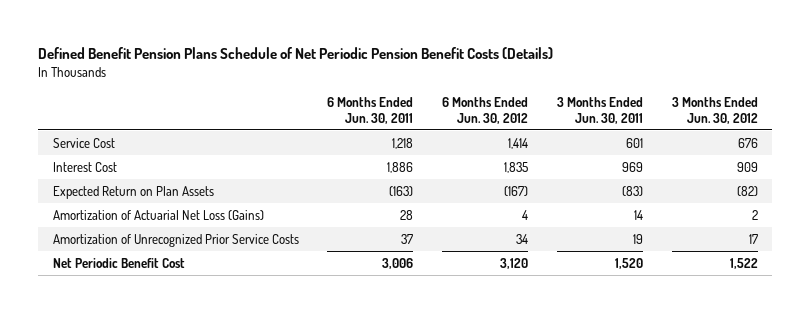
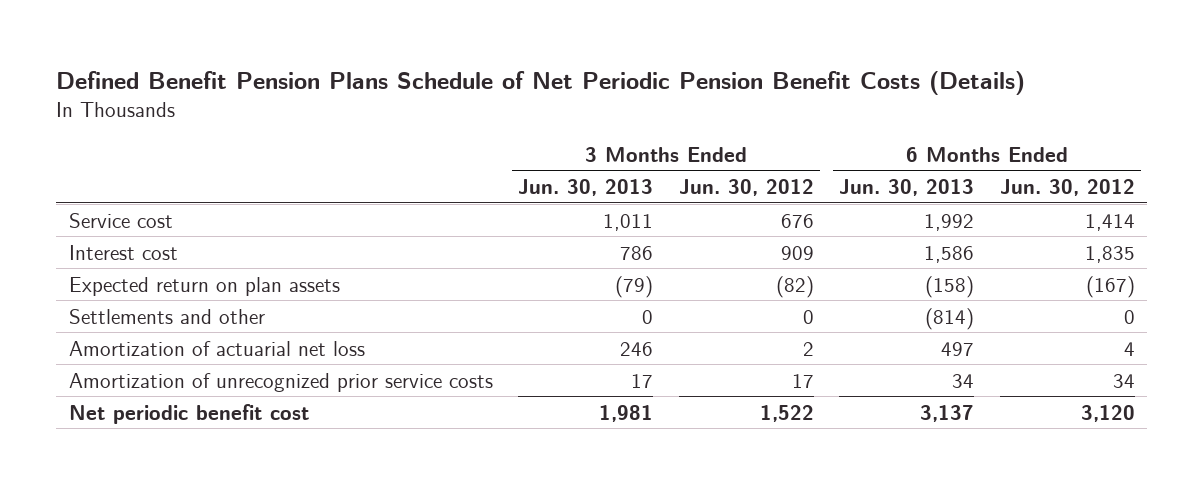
- | 6 Months Ended Jun. 30, 2011 | 6 Months Ended Jun. 30, 2012 | 3 Months Ended Jun. 30, 2011 | 3 Months Ended Jun. 30, 2012
+ | 3 Months Ended Jun. 30, 2013 | 3 Months Ended Jun. 30, 2012 | 6 Months Ended Jun. 30, 2013 | 6 Months Ended Jun. 30, 2012
- Service Cost | 1,218 | 1,414 | 601 | 676
- Interest Cost | 1,886 | 1,835 | 969 | 909
- Expected Return on Plan Assets | (163) | (167) | (83) | (82)
- Amortization of Actuarial Net Loss (Gains) | 28 | 4 | 14 | 2
- Amortization of Unrecognized Prior Service Costs | 37 | 34 | 19 | 17
- Net Periodic Benefit Cost | 3,006 | 3,120 | 1,520 | 1,522
+ Service cost | 1,011 | 676 | 1,992 | 1,414
+ Interest cost | 786 | 909 | 1,586 | 1,835
+ Expected return on plan assets | (79) | (82) | (158) | (167)
+ Settlements and other | 0 | 0 | (814) | 0
+ Amortization of actuarial net loss | 246 | 2 | 497 | 4
+ Amortization of unrecognized prior service costs | 17 | 17 | 34 | 34
+ Net periodic benefit cost | 1,981 | 1,522 | 3,137 | 3,120

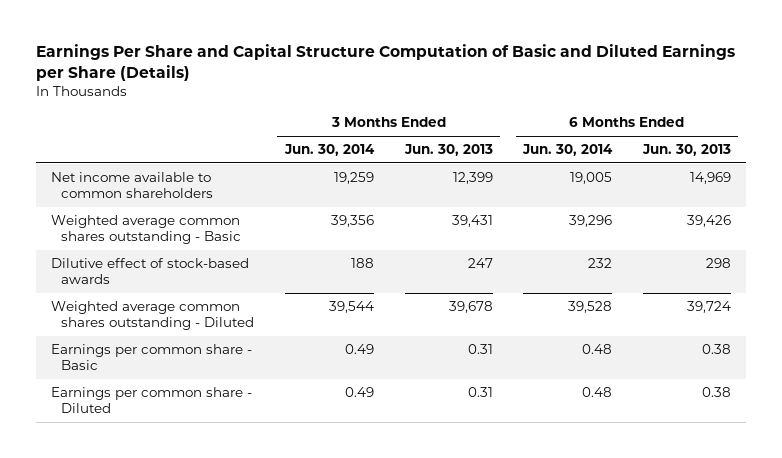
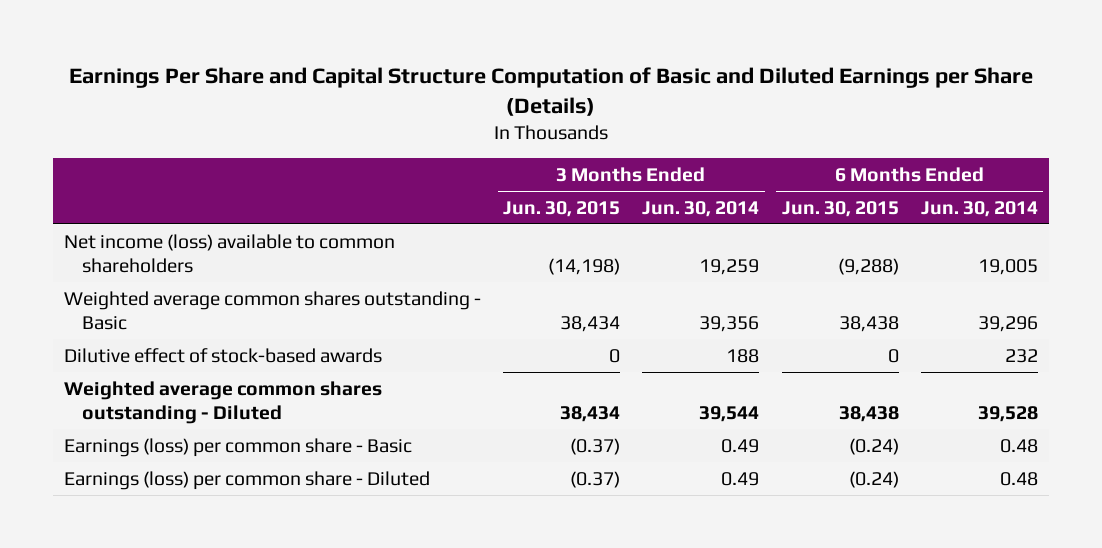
- | 3 Months Ended Jun. 30, 2014 | 3 Months Ended Jun. 30, 2013 | 6 Months Ended Jun. 30, 2014 | 6 Months Ended Jun. 30, 2013
+ | 3 Months Ended Jun. 30, 2015 | 3 Months Ended Jun. 30, 2014 | 6 Months Ended Jun. 30, 2015 | 6 Months Ended Jun. 30, 2014
- Net income available to common shareholders | 19,259 | 12,399 | 19,005 | 14,969
+ Net income (loss) available to common shareholders | (14,198) | 19,259 | (9,288) | 19,005
- Earnings per common share - Basic | 0.49 | 0.31 | 0.48 | 0.38
- Earnings per common share - Diluted | 0.49 | 0.31 | 0.48 | 0.38
+ Earnings (loss) per common share - Basic | (0.37) | 0.49 | (0.24) | 0.48
+ Earnings (loss) per common share - Diluted | (0.37) | 0.49 | (0.24) | 0.48

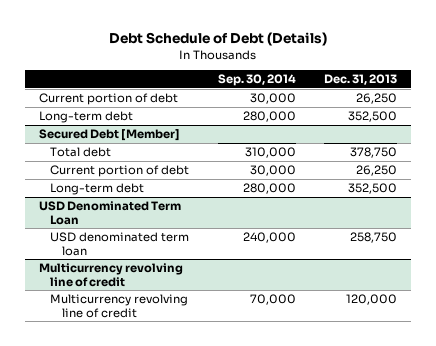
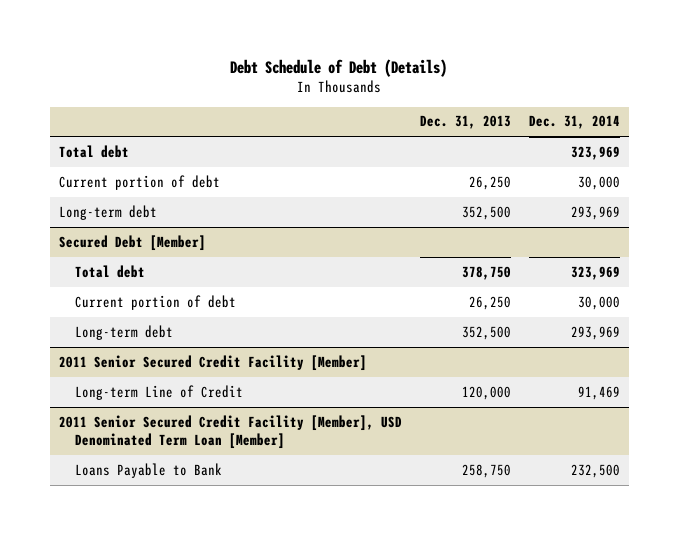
- | Sep. 30, 2014 | Dec. 31, 2013
+ | Dec. 31, 2013 | Dec. 31, 2014
+ Total debt | | 323,969
- USD Denominated Term Loan
- USD denominated term loan | 240,000 | 258,750
- Multicurrency revolving line of credit
- Multicurrency revolving line of credit | 70,000 | 120,000
+ 2011 Senior Secured Credit Facility [Member]
+ Long-term Line of Credit | 120,000 | 91,469
+ 2011 Senior Secured Credit Facility [Member], USD Denominated Term Loan [Member]
+ Loans Payable to Bank | 258,750 | 232,500

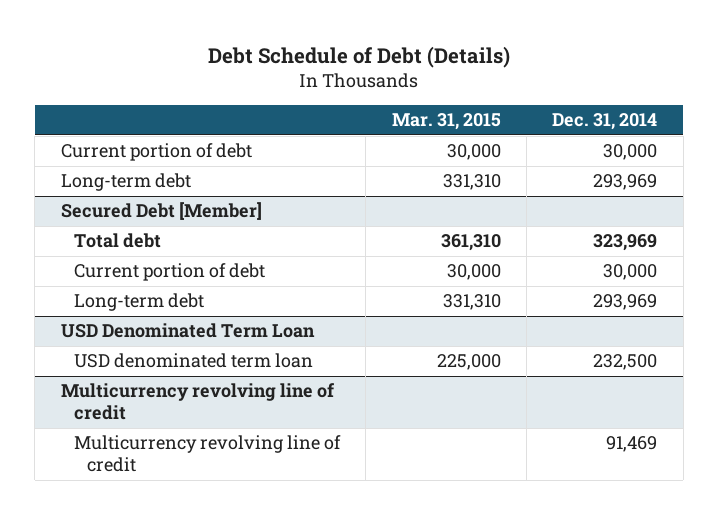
- | Dec. 31, 2013 | Dec. 31, 2014
+ | Mar. 31, 2015 | Dec. 31, 2014
- Total debt | | 323,969
- 2011 Senior Secured Credit Facility [Member]
- Long-term Line of Credit | 120,000 | 91,469
- 2011 Senior Secured Credit Facility [Member], USD Denominated Term Loan [Member]
- Loans Payable to Bank | 258,750 | 232,500
+ USD Denominated Term Loan
+ USD denominated term loan | 225,000 | 232,500
+ Multicurrency revolving line of credit
+ Multicurrency revolving line of credit | | 91,469

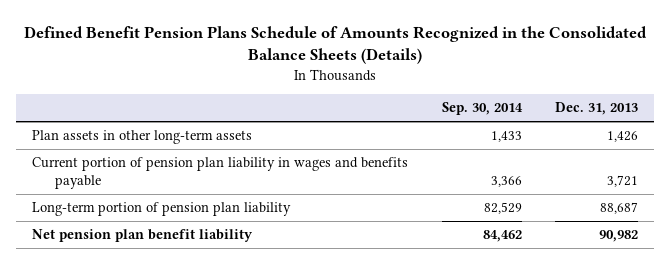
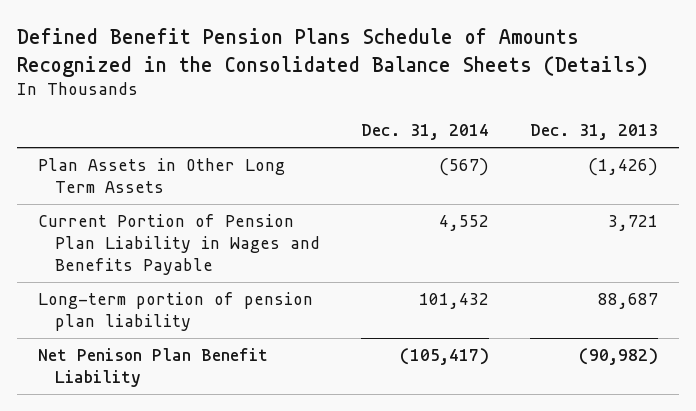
- | Sep. 30, 2014 | Dec. 31, 2013
+ | Dec. 31, 2014 | Dec. 31, 2013
- Plan assets in other long-term assets | 1,433 | 1,426
- Current portion of pension plan liability in wages and benefits payable | 3,366 | 3,721
+ Plan Assets in Other Long Term Assets | (567) | (1,426)
+ Current Portion of Pension Plan Liability in Wages and Benefits Payable | 4,552 | 3,721
- Net pension plan benefit liability | 84,462 | 90,982
+ Net Penison Plan Benefit Liability | (105,417) | (90,982)

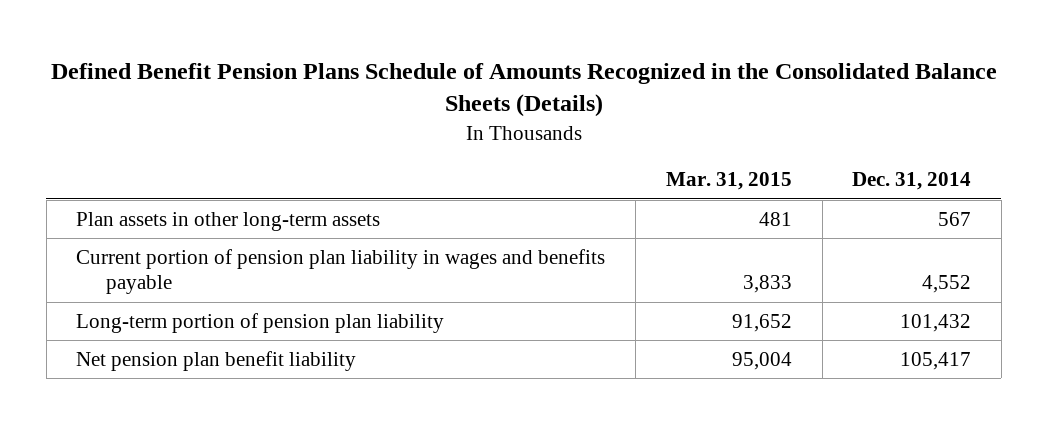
- | Dec. 31, 2014 | Dec. 31, 2013
+ | Mar. 31, 2015 | Dec. 31, 2014
- Plan Assets in Other Long Term Assets | (567) | (1,426)
- Current Portion of Pension Plan Liability in Wages and Benefits Payable | 4,552 | 3,721
+ Plan assets in other long-term assets | 481 | 567
+ Current portion of pension plan liability in wages and benefits payable | 3,833 | 4,552
- Net Penison Plan Benefit Liability | (105,417) | (90,982)
+ Net pension plan benefit liability | 95,004 | 105,417

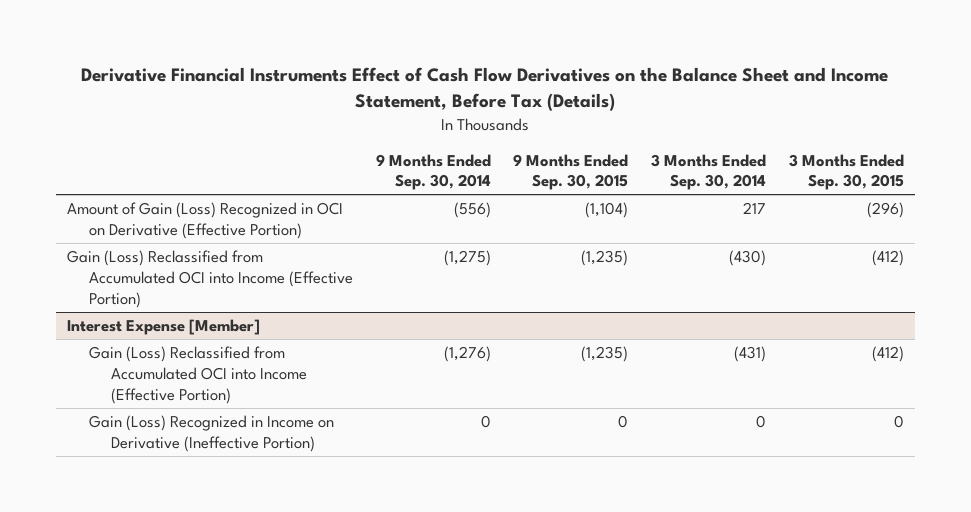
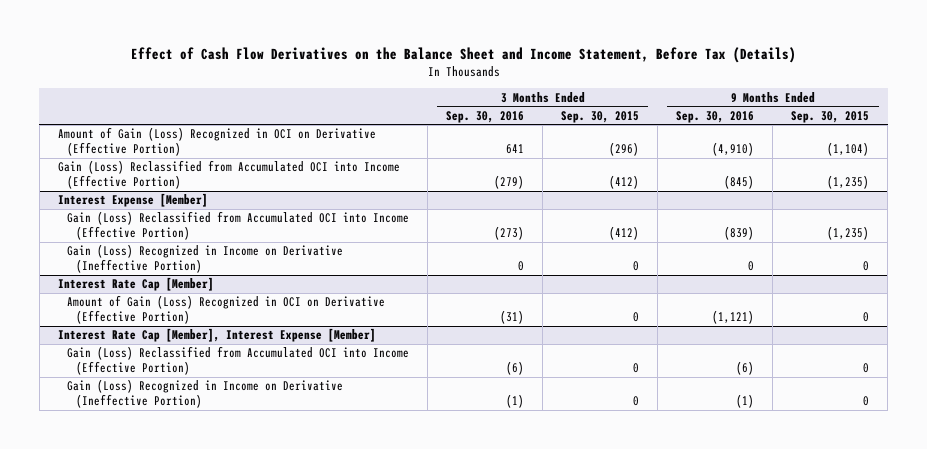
- Derivative Financial Instruments Effect of Cash Flow Derivatives on the Balance Sheet and Income Statement, Before Tax (Details)
+ Effect of Cash Flow Derivatives on the Balance Sheet and Income Statement, Before Tax (Details)
- | 9 Months Ended Sep. 30, 2014 | 9 Months Ended Sep. 30, 2015 | 3 Months Ended Sep. 30, 2014 | 3 Months Ended Sep. 30, 2015
+ | 3 Months Ended Sep. 30, 2016 | 3 Months Ended Sep. 30, 2015 | 9 Months Ended Sep. 30, 2016 | 9 Months Ended Sep. 30, 2015
+ Interest Rate Cap [Member]
+ Amount of Gain (Loss) Recognized in OCI on Derivative (Effective Portion) | (31) | 0 | (1,121) | 0
+ Interest Rate Cap [Member], Interest Expense [Member]
+ Gain (Loss) Reclassified from Accumulated OCI into Income (Effective Portion) | (6) | 0 | (6) | 0
+ Gain (Loss) Recognized in Income on Derivative (Ineffective Portion) | (1) | 0 | (1) | 0

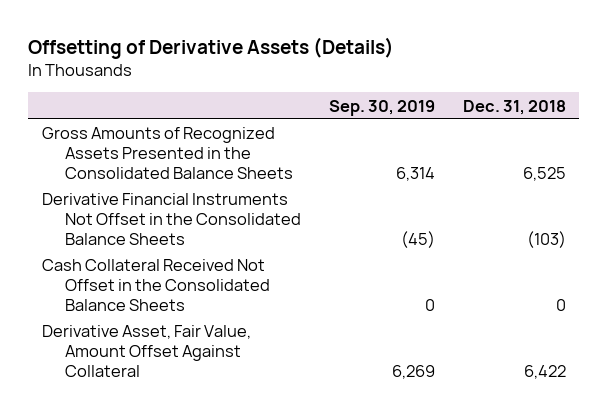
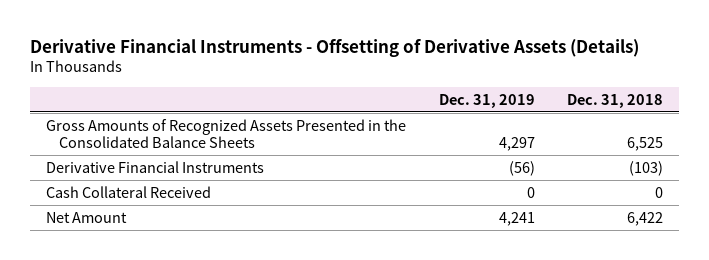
- Offsetting of Derivative Assets (Details)
+ Derivative Financial Instruments - Offsetting of Derivative Assets (Details)
- | Sep. 30, 2019 | Dec. 31, 2018
+ | Dec. 31, 2019 | Dec. 31, 2018
- Derivative Financial Instruments Not Offset in the Consolidated Balance Sheets | (45) | (103)
- Cash Collateral Received Not Offset in the Consolidated Balance Sheets | 0 | 0
- Derivative Asset, Fair Value, Amount Offset Against Collateral | 6,269 | 6,422
+ Derivative Financial Instruments | (56) | (103)
+ Cash Collateral Received | 0 | 0
+ Net Amount | 4,241 | 6,422

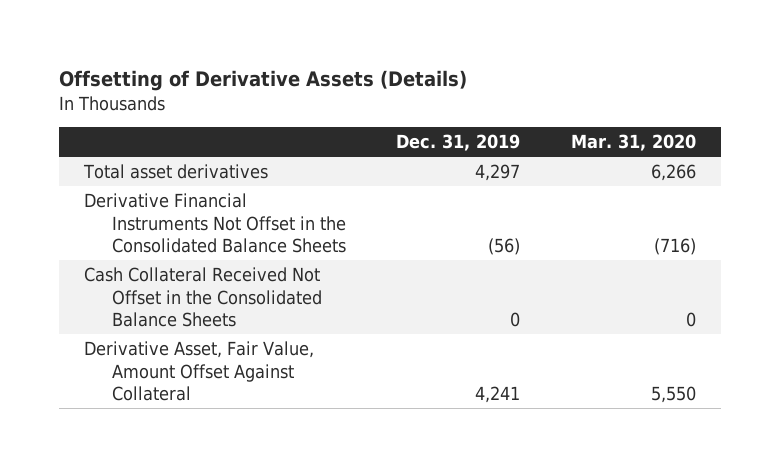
- Derivative Financial Instruments - Offsetting of Derivative Assets (Details)
+ Offsetting of Derivative Assets (Details)
- | Dec. 31, 2019 | Dec. 31, 2018
+ | Dec. 31, 2019 | Mar. 31, 2020
- Gross Amounts of Recognized Assets Presented in the Consolidated Balance Sheets | 4,297 | 6,525
- Derivative Financial Instruments | (56) | (103)
- Cash Collateral Received | 0 | 0
- Net Amount | 4,241 | 6,422
+ Total asset derivatives | 4,297 | 6,266
+ Derivative Financial Instruments Not Offset in the Consolidated Balance Sheets | (56) | (716)
+ Cash Collateral Received Not Offset in the Consolidated Balance Sheets | 0 | 0
+ Derivative Asset, Fair Value, Amount Offset Against Collateral | 4,241 | 5,550

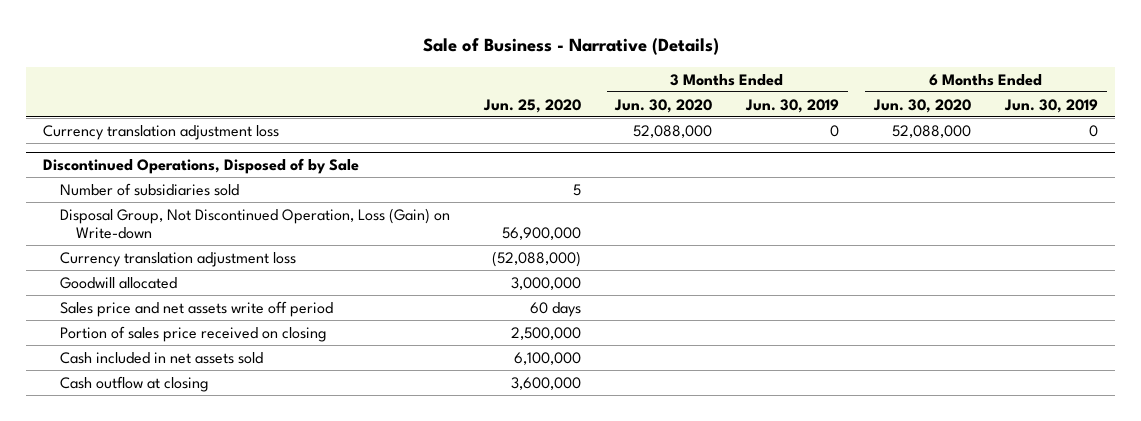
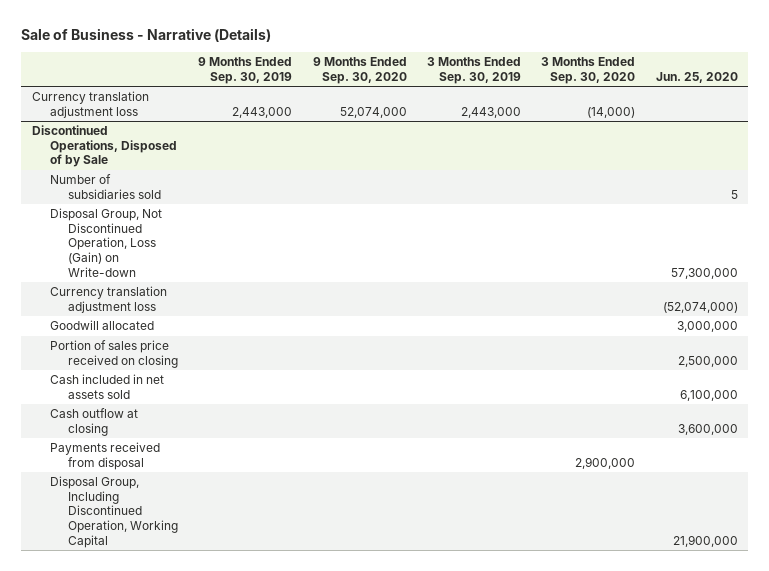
- | Jun. 25, 2020 | 3 Months Ended Jun. 30, 2020 | 3 Months Ended Jun. 30, 2019 | 6 Months Ended Jun. 30, 2020 | 6 Months Ended Jun. 30, 2019
+ | 9 Months Ended Sep. 30, 2019 | 9 Months Ended Sep. 30, 2020 | 3 Months Ended Sep. 30, 2019 | 3 Months Ended Sep. 30, 2020 | Jun. 25, 2020
@ Discontinued Operations, Disposed of by Sale
- Disposal Group, Not Discontinued Operation, Loss (Gain) on Write-down | 56,900,000 | | | |
- Currency translation adjustment loss | (52,088,000) | | | |
+ Disposal Group, Not Discontinued Operation, Loss (Gain) on Write-down | | | | | 57,300,000
+ Currency translation adjustment loss | | | | | (52,074,000)
- Sales price and net assets write off period | 60 days | | | |
+ Payments received from disposal | | | | 2,900,000 |
+ Disposal Group, Including Discontinued Operation, Working Capital | | | | | 21,900,000

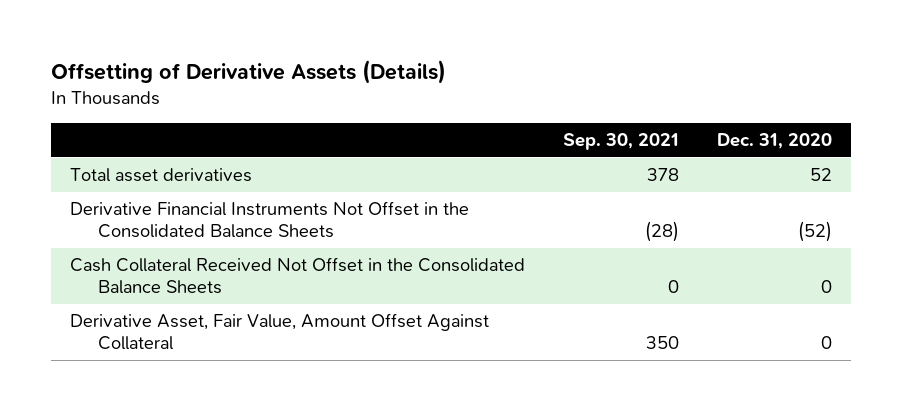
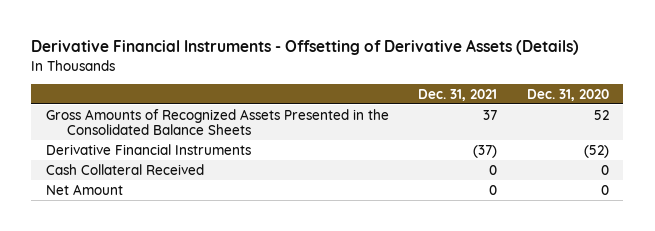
- Offsetting of Derivative Assets (Details)
+ Derivative Financial Instruments - Offsetting of Derivative Assets (Details)
- | Sep. 30, 2021 | Dec. 31, 2020
+ | Dec. 31, 2021 | Dec. 31, 2020
- Total asset derivatives | 378 | 52
- Derivative Financial Instruments Not Offset in the Consolidated Balance Sheets | (28) | (52)
- Cash Collateral Received Not Offset in the Consolidated Balance Sheets | 0 | 0
- Derivative Asset, Fair Value, Amount Offset Against Collateral | 350 | 0
+ Gross Amounts of Recognized Assets Presented in the Consolidated Balance Sheets | 37 | 52
+ Derivative Financial Instruments | (37) | (52)
+ Cash Collateral Received | 0 | 0
+ Net Amount | 0 | 0

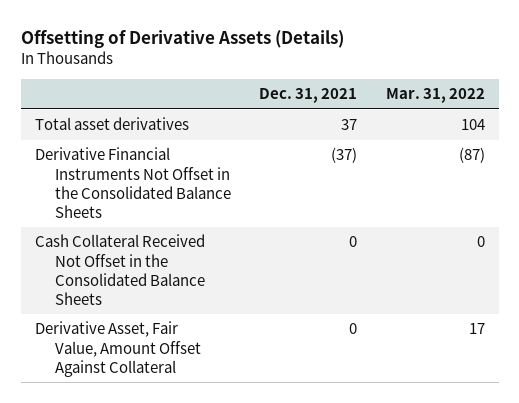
- Derivative Financial Instruments - Offsetting of Derivative Assets (Details)
+ Offsetting of Derivative Assets (Details)
- | Dec. 31, 2021 | Dec. 31, 2020
+ | Dec. 31, 2021 | Mar. 31, 2022
- Gross Amounts of Recognized Assets Presented in the Consolidated Balance Sheets | 37 | 52
- Derivative Financial Instruments | (37) | (52)
- Cash Collateral Received | 0 | 0
- Net Amount | 0 | 0
+ Total asset derivatives | 37 | 104
+ Derivative Financial Instruments Not Offset in the Consolidated Balance Sheets | (37) | (87)
+ Cash Collateral Received Not Offset in the Consolidated Balance Sheets | 0 | 0
+ Derivative Asset, Fair Value, Amount Offset Against Collateral | 0 | 17

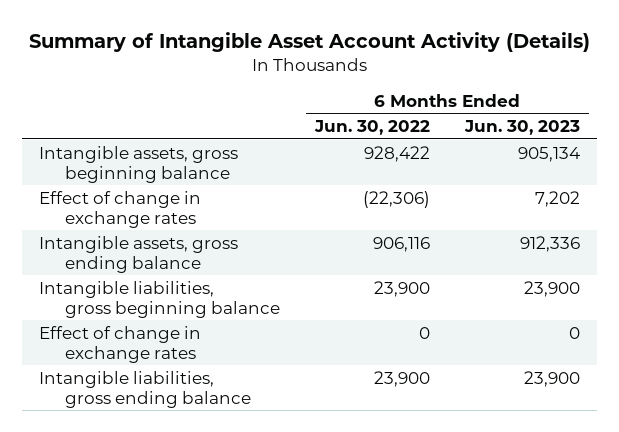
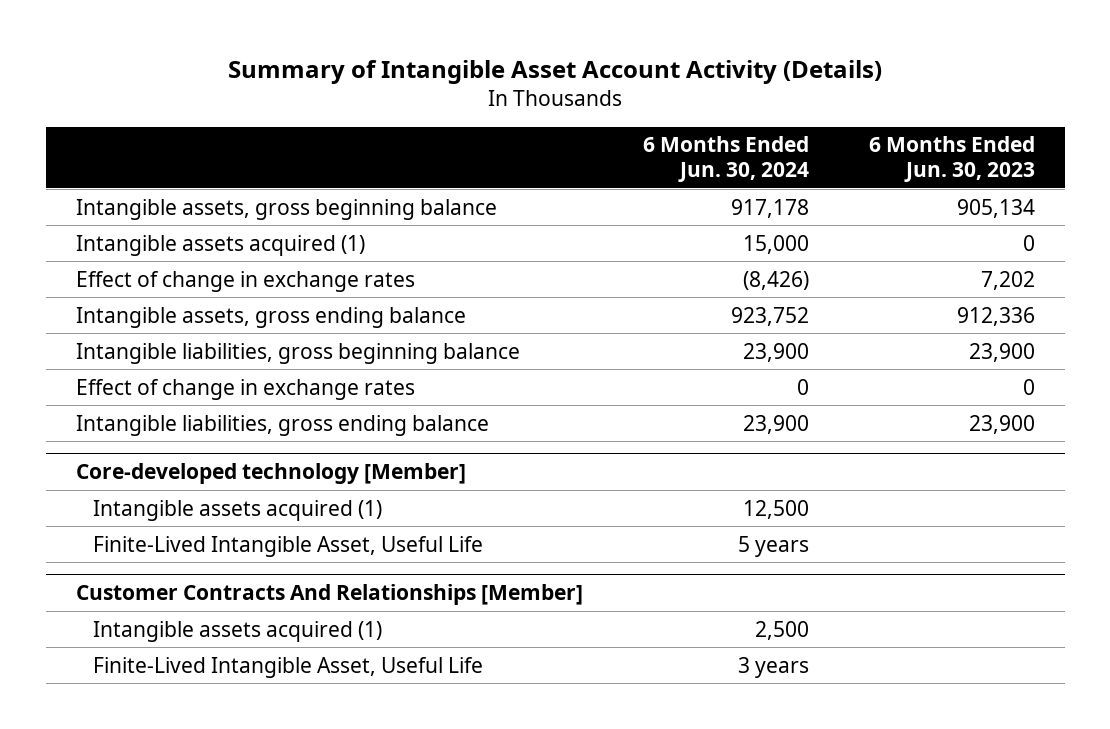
- | 6 Months Ended Jun. 30, 2022 | 6 Months Ended Jun. 30, 2023
+ | 6 Months Ended Jun. 30, 2024 | 6 Months Ended Jun. 30, 2023
+ Intangible assets acquired (1) | 15,000 | 0
+ Core-developed technology [Member]
+ Intangible assets acquired (1) | 12,500 |
+ Finite-Lived Intangible Asset, Useful Life | 5 years |
+ Customer Contracts And Relationships [Member]
+ Intangible assets acquired (1) | 2,500 |
+ Finite-Lived Intangible Asset, Useful Life | 3 years |

